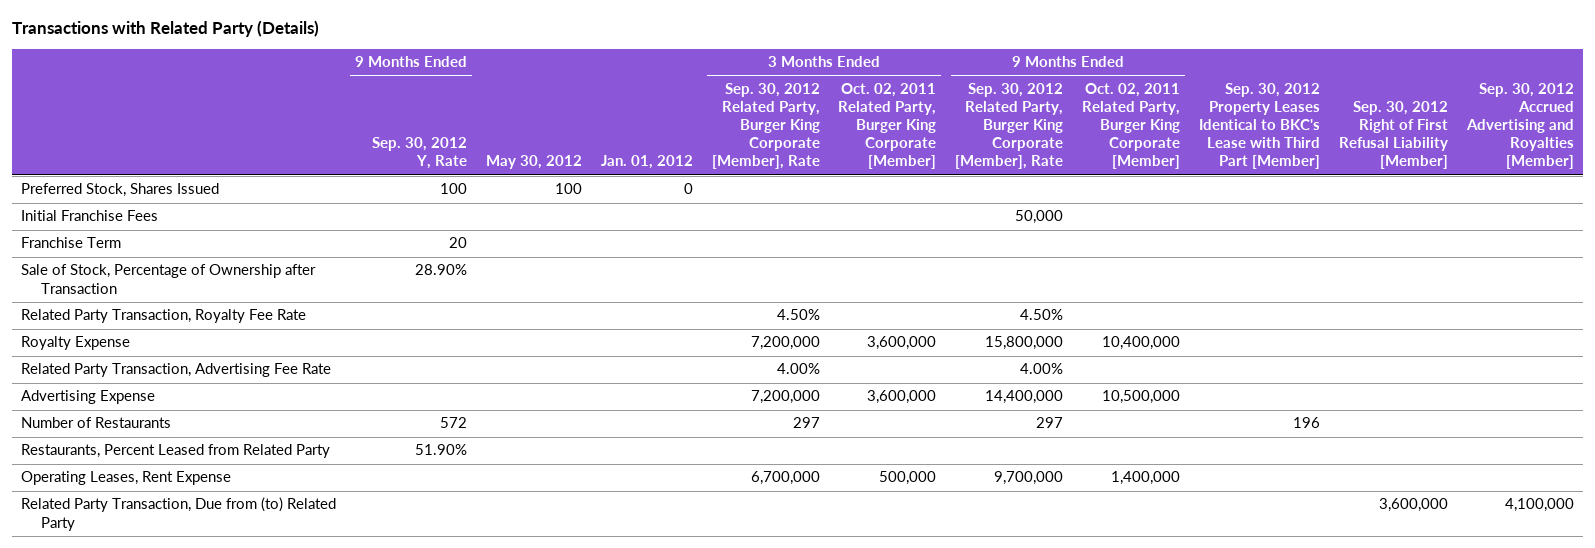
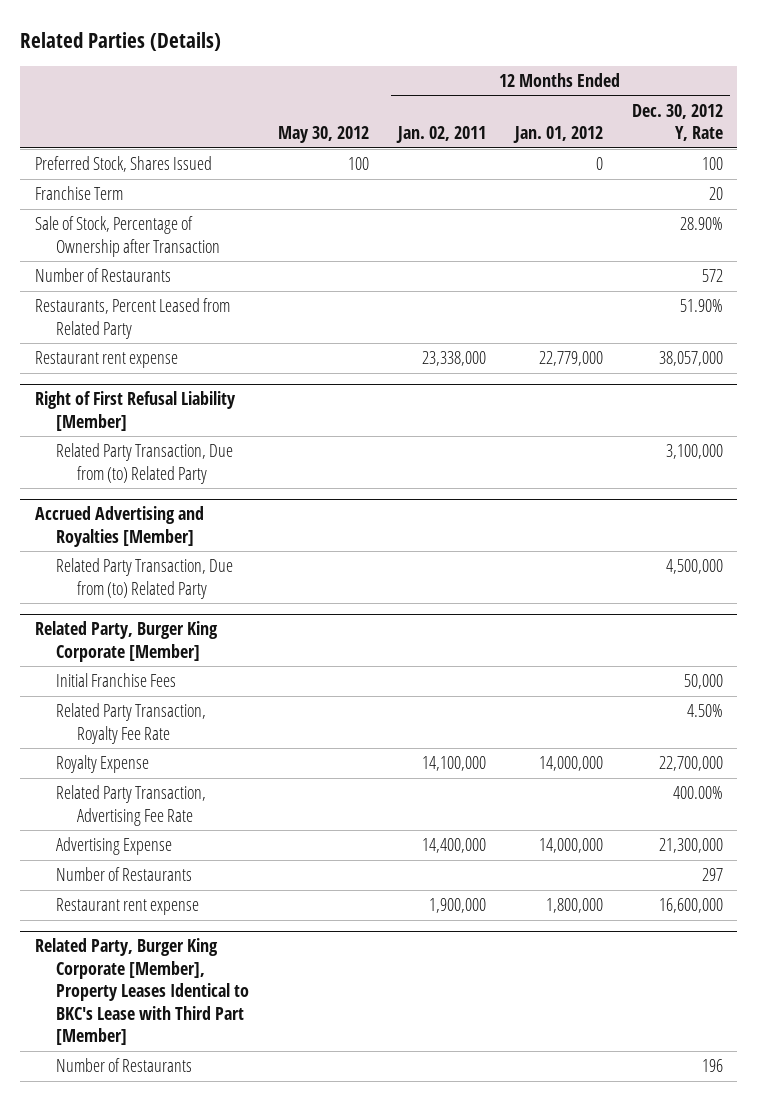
- Transactions with Related Party (Details)
+ Related Parties (Details)
- | 9 Months Ended Sep. 30, 2012 Y, Rate | May 30, 2012 | Jan. 01, 2012 | 3 Months Ended Sep. 30, 2012 Related Party, Burger King Corporate [Member], Rate | 3 Months Ended Oct. 02, 2011 Related Party, Burger King Corporate [Member] | 9 Months Ended Sep. 30, 2012 Related Party, Burger King Corporate [Member], Rate | 9 Months Ended Oct. 02, 2011 Related Party, Burger King Corporate [Member] | Sep. 30, 2012 Property Leases Identical to BKC's Lease with Third Part [Member] | Sep. 30, 2012 Right of First Refusal Liability [Member] | Sep. 30, 2012 Accrued Advertising and Royalties [Member]
+ | May 30, 2012 | 12 Months Ended Jan. 02, 2011 | 12 Months Ended Jan. 01, 2012 | 12 Months Ended Dec. 30, 2012 Y, Rate
- Initial Franchise Fees | | | | | | 50,000 | | | |
- Related Party Transaction, Royalty Fee Rate | | | | 4.50% | | 4.50% | | | |
- Royalty Expense | | | | 7,200,000 | 3,600,000 | 15,800,000 | 10,400,000 | | |
- Related Party Transaction, Advertising Fee Rate | | | | 4.00% | | 4.00% | | | |
- Advertising Expense | | | | 7,200,000 | 3,600,000 | 14,400,000 | 10,500,000 | | |
- Operating Leases, Rent Expense | | | | 6,700,000 | 500,000 | 9,700,000 | 1,400,000 | | |
- Related Party Transaction, Due from (to) Related Party | | | | | | | | | 3,600,000 | 4,100,000
+ Restaurant rent expense | | 23,338,000 | 22,779,000 | 38,057,000
+ Right of First Refusal Liability [Member]
+ Related Party Transaction, Due from (to) Related Party | | | | 3,100,000
+ Accrued Advertising and Royalties [Member]
+ Related Party Transaction, Due from (to) Related Party | | | | 4,500,000
+ Related Party, Burger King Corporate [Member]
+ Initial Franchise Fees | | | | 50,000
+ Related Party Transaction, Royalty Fee Rate | | | | 4.50%
+ Royalty Expense | | 14,100,000 | 14,000,000 | 22,700,000
+ Related Party Transaction, Advertising Fee Rate | | | | 400.00%
+ Advertising Expense | | 14,400,000 | 14,000,000 | 21,300,000
+ Number of Restaurants | | | | 297
+ Restaurant rent expense | | 1,900,000 | 1,800,000 | 16,600,000
+ Related Party, Burger King Corporate [Member], Property Leases Identical to BKC's Lease with Third Part [Member]
+ Number of Restaurants | | | | 196

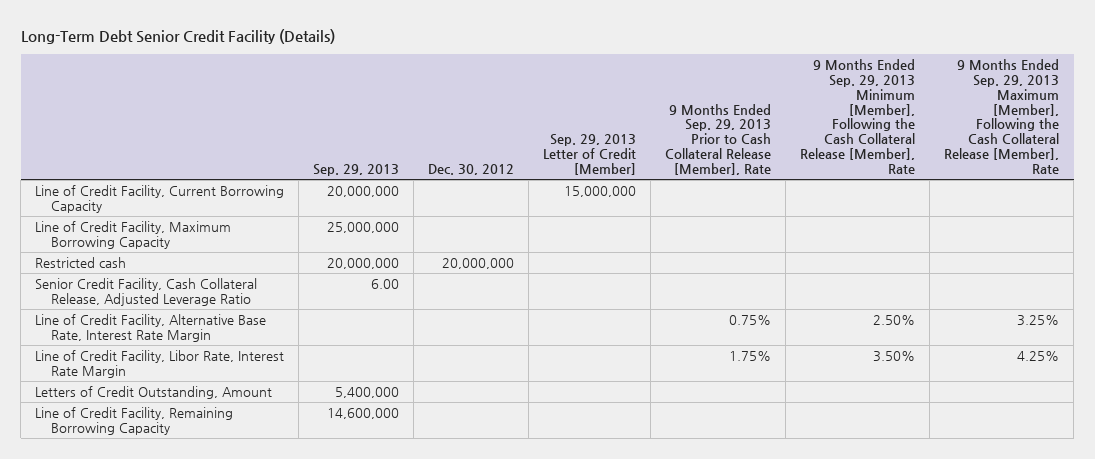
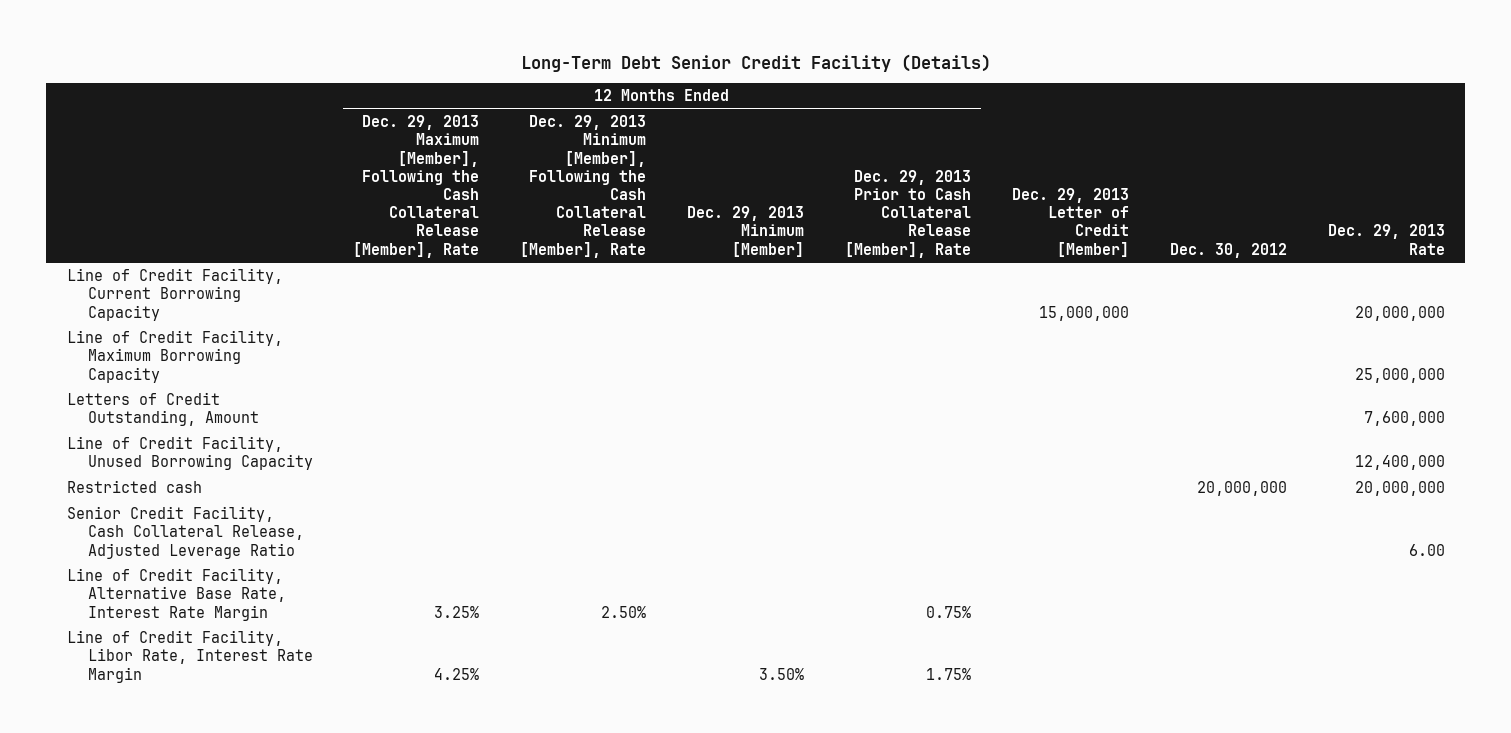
- | Sep. 29, 2013 | Dec. 30, 2012 | Sep. 29, 2013 Letter of Credit [Member] | 9 Months Ended Sep. 29, 2013 Prior to Cash Collateral Release [Member], Rate | 9 Months Ended Sep. 29, 2013 Minimum [Member], Following the Cash Collateral Release [Member], Rate | 9 Months Ended Sep. 29, 2013 Maximum [Member], Following the Cash Collateral Release [Member], Rate
+ | 12 Months Ended Dec. 29, 2013 Maximum [Member], Following the Cash Collateral Release [Member], Rate | 12 Months Ended Dec. 29, 2013 Minimum [Member], Following the Cash Collateral Release [Member], Rate | 12 Months Ended Dec. 29, 2013 Minimum [Member] | 12 Months Ended Dec. 29, 2013 Prior to Cash Collateral Release [Member], Rate | Dec. 29, 2013 Letter of Credit [Member] | Dec. 30, 2012 | Dec. 29, 2013 Rate
moved up: Letters of Credit Outstanding, Amount | | | | | | | 7,600,000
+ Line of Credit Facility, Unused Borrowing Capacity | | | | | | | 12,400,000
- Line of Credit Facility, Remaining Borrowing Capacity | 14,600,000 | | | | |

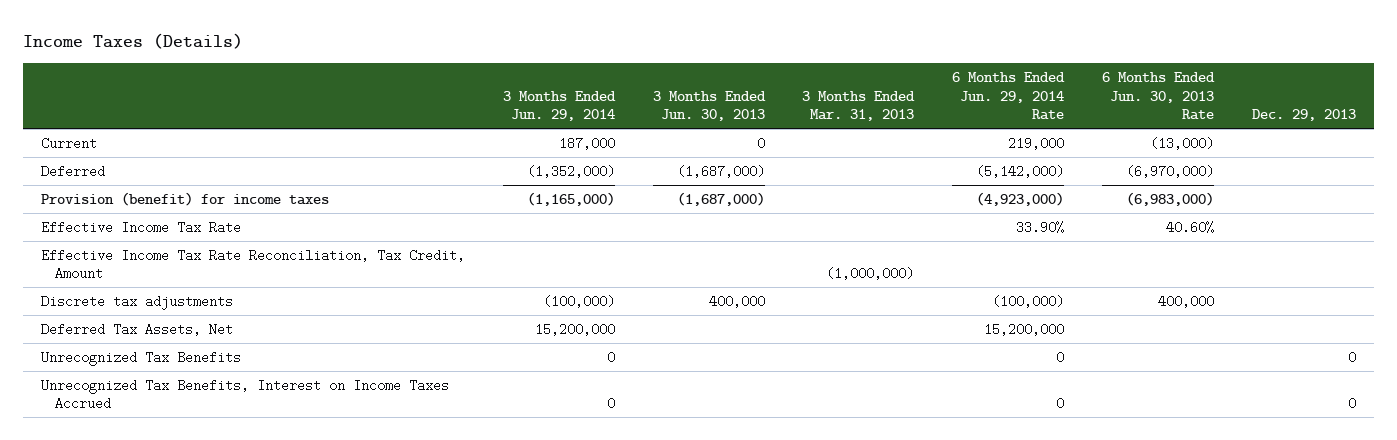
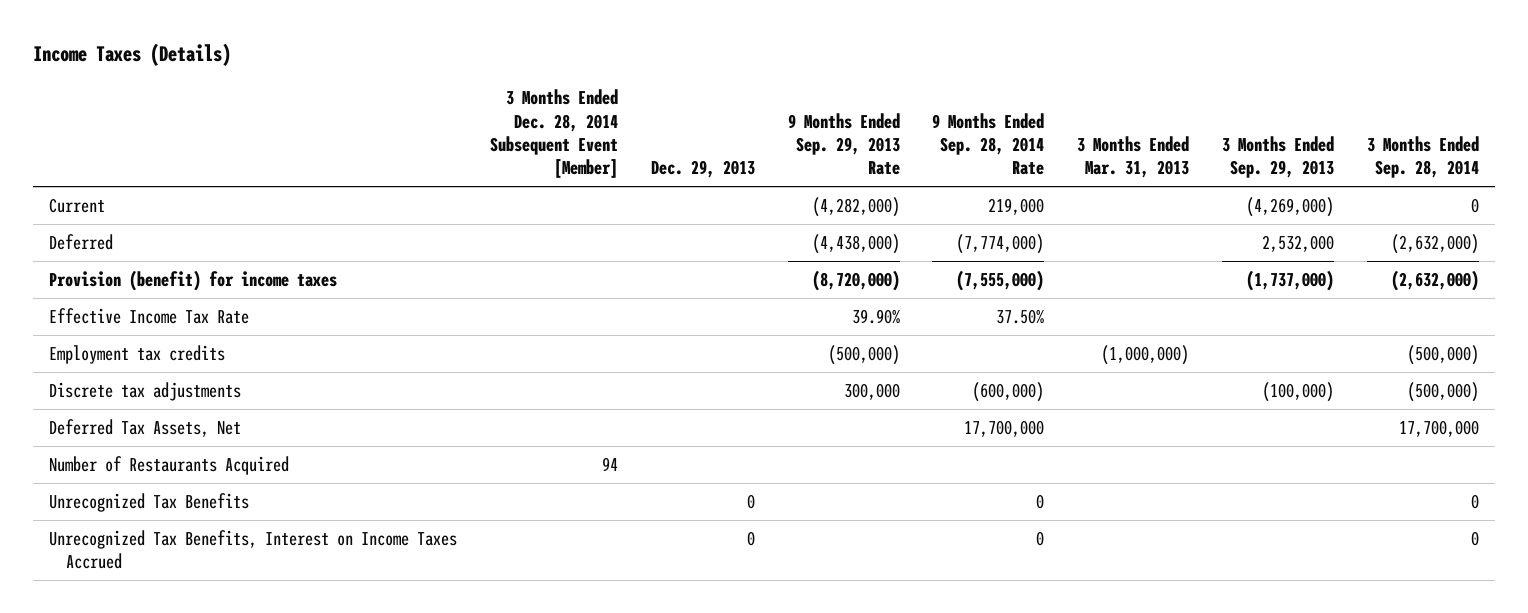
- | 3 Months Ended Jun. 29, 2014 | 3 Months Ended Jun. 30, 2013 | 3 Months Ended Mar. 31, 2013 | 6 Months Ended Jun. 29, 2014 Rate | 6 Months Ended Jun. 30, 2013 Rate | Dec. 29, 2013
+ | 3 Months Ended Dec. 28, 2014 Subsequent Event [Member] | Dec. 29, 2013 | 9 Months Ended Sep. 29, 2013 Rate | 9 Months Ended Sep. 28, 2014 Rate | 3 Months Ended Mar. 31, 2013 | 3 Months Ended Sep. 29, 2013 | 3 Months Ended Sep. 28, 2014
- Effective Income Tax Rate Reconciliation, Tax Credit, Amount | | | (1,000,000) | | |
+ Employment tax credits | | | (500,000) | | (1,000,000) | | (500,000)
+ Number of Restaurants Acquired | 94 | | | | | |

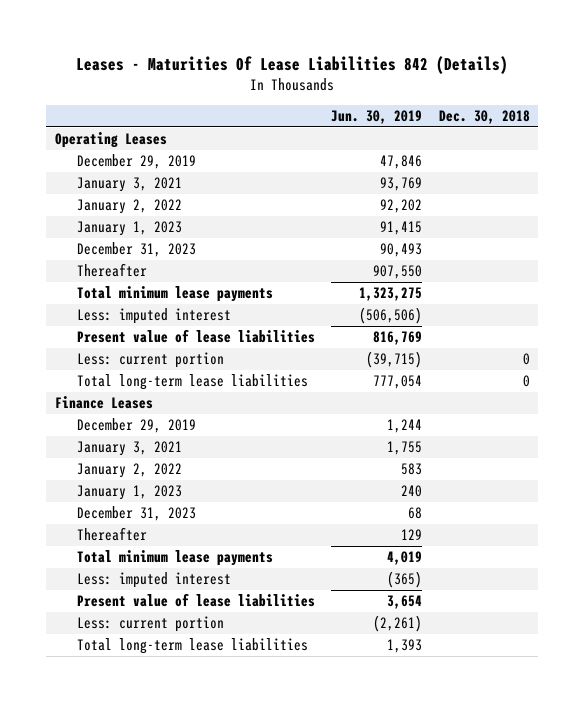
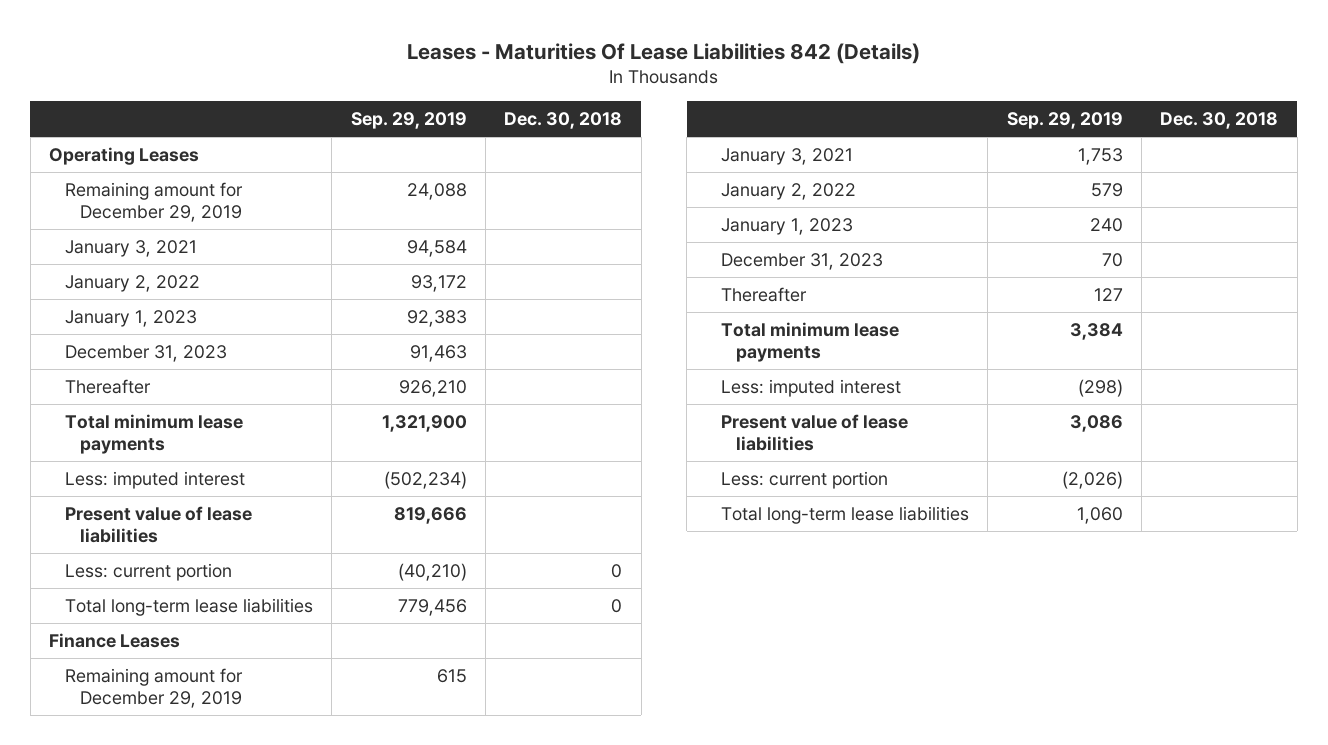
- | Jun. 30, 2019 | Dec. 30, 2018
+ | Sep. 29, 2019 | Dec. 30, 2018
- December 29, 2019 | 47,846 |
+ Remaining amount for December 29, 2019 | 24,088 |
- December 29, 2019 | 1,244 |
+ Remaining amount for December 29, 2019 | 615 |

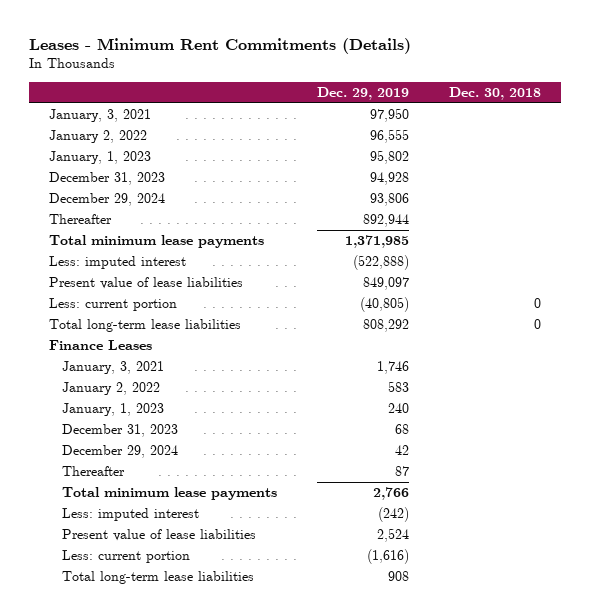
- Leases - Maturities Of Lease Liabilities 842 (Details)
+ Leases - Minimum Rent Commitments (Details)
- | Sep. 29, 2019 | Dec. 30, 2018
+ | Dec. 29, 2019 | Dec. 30, 2018
- Operating Leases
- Remaining amount for December 29, 2019 | 24,088 |
- January 3, 2021 | 94,584 |
+ January, 3, 2021 | 97,950 |
- January 1, 2023 | 92,383 |
+ January, 1, 2023 | 95,802 |
+ December 29, 2024 | 93,806 |
- Remaining amount for December 29, 2019 | 615 |
- January 3, 2021 | 1,753 |
+ January, 3, 2021 | 1,746 |
- January 1, 2023 | 240 |
+ January, 1, 2023 | 240 |
+ December 29, 2024 | 42 |

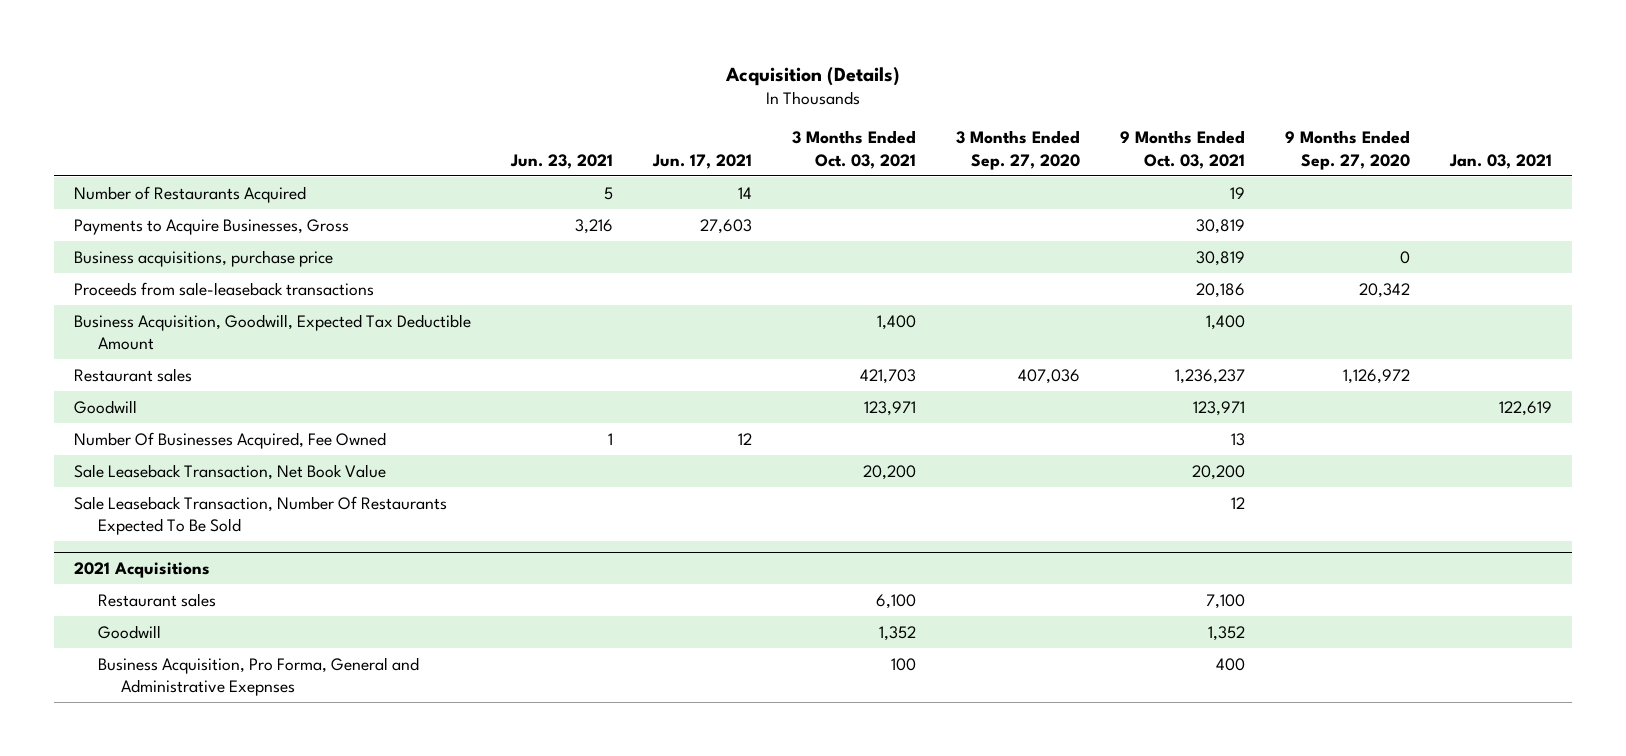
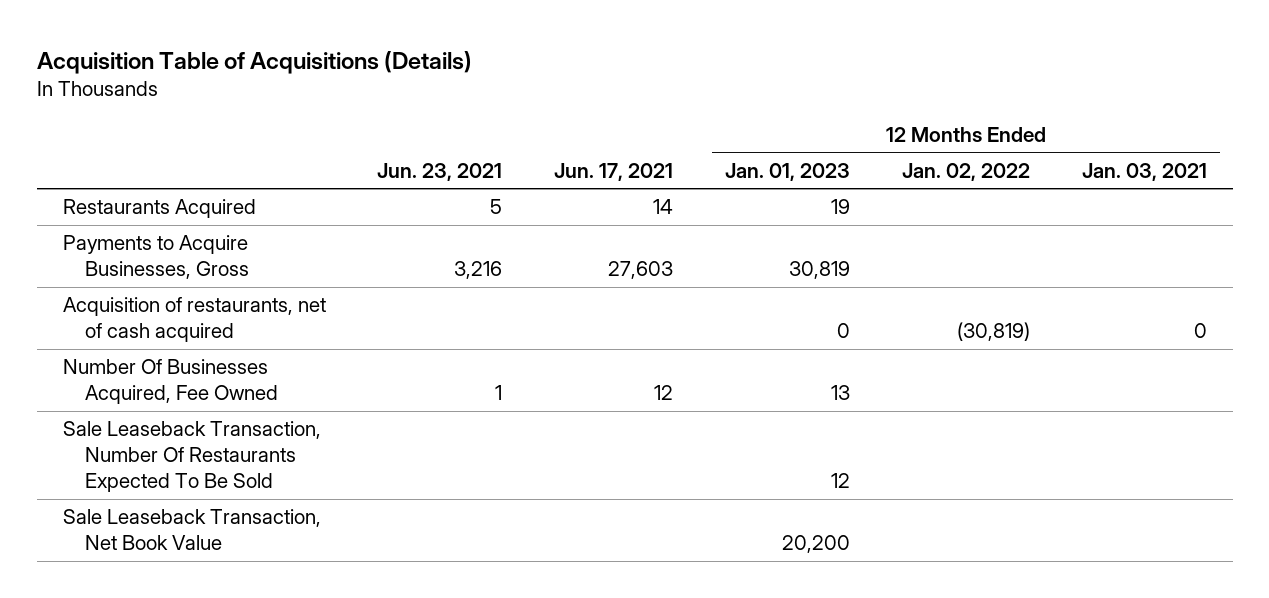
- Acquisition (Details)
+ Acquisition Table of Acquisitions (Details)
- | Jun. 23, 2021 | Jun. 17, 2021 | 3 Months Ended Oct. 03, 2021 | 3 Months Ended Sep. 27, 2020 | 9 Months Ended Oct. 03, 2021 | 9 Months Ended Sep. 27, 2020 | Jan. 03, 2021
+ | Jun. 23, 2021 | Jun. 17, 2021 | 12 Months Ended Jan. 01, 2023 | 12 Months Ended Jan. 02, 2022 | 12 Months Ended Jan. 03, 2021
- Number of Restaurants Acquired | 5 | 14 | | | 19 | |
+ Restaurants Acquired | 5 | 14 | 19 | |
- Business acquisitions, purchase price | | | | | 30,819 | 0 |
- Proceeds from sale-leaseback transactions | | | | | 20,186 | 20,342 |
- Business Acquisition, Goodwill, Expected Tax Deductible Amount | | | 1,400 | | 1,400 | |
- Restaurant sales | | | 421,703 | 407,036 | 1,236,237 | 1,126,972 |
- Goodwill | | | 123,971 | | 123,971 | | 122,619
+ Acquisition of restaurants, net of cash acquired | | | 0 | (30,819) | 0
- 2021 Acquisitions
- Restaurant sales | | | 6,100 | | 7,100 | |
- Goodwill | | | 1,352 | | 1,352 | |
- Business Acquisition, Pro Forma, General and Administrative Exepnses | | | 100 | | 400 | |
moved down: Sale Leaseback Transaction, Net Book Value | | | 20,200 | |

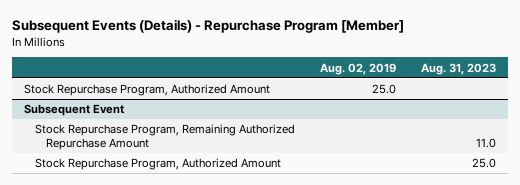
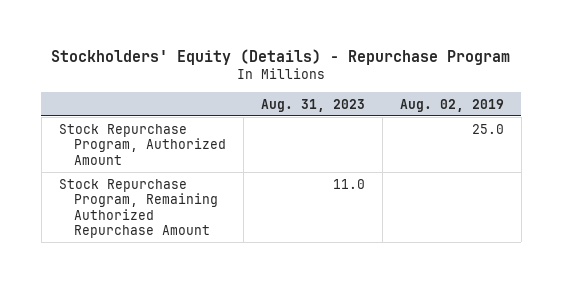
- Subsequent Events (Details) - Repurchase Program [Member]
+ Stockholders' Equity (Details) - Repurchase Program
- | Aug. 02, 2019 | Aug. 31, 2023
+ | Aug. 31, 2023 | Aug. 02, 2019
- Subsequent Event
- Stock Repurchase Program, Remaining Authorized Repurchase Amount | | 11.0
- Stock Repurchase Program, Authorized Amount | | 25.0
+ Stock Repurchase Program, Remaining Authorized Repurchase Amount | 11.0 |

